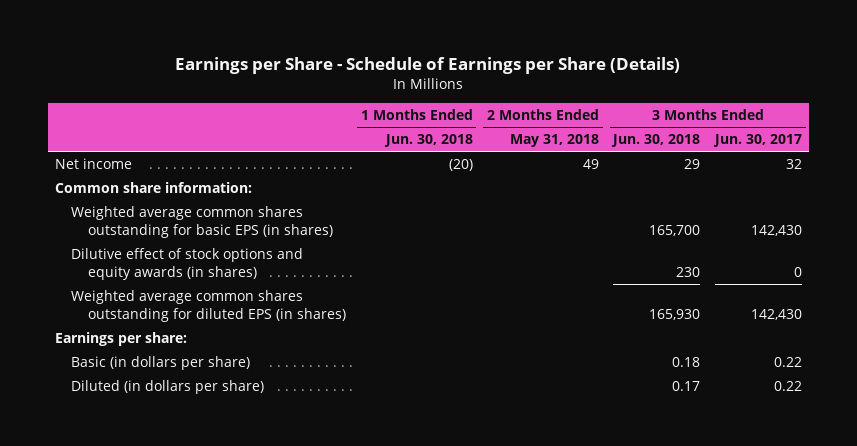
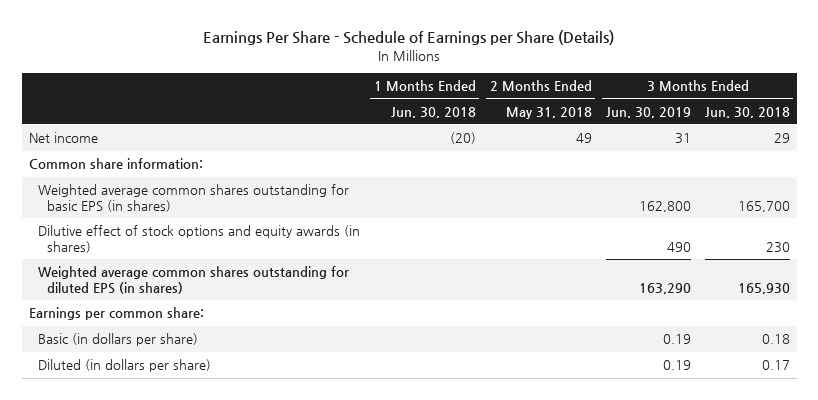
- Earnings per Share - Schedule of Earnings per Share (Details)
+ Earnings Per Share - Schedule of Earnings per Share (Details)
- | 1 Months Ended Jun. 30, 2018 | 2 Months Ended May 31, 2018 | 3 Months Ended Jun. 30, 2018 | 3 Months Ended Jun. 30, 2017
+ | 1 Months Ended Jun. 30, 2018 | 2 Months Ended May 31, 2018 | 3 Months Ended Jun. 30, 2019 | 3 Months Ended Jun. 30, 2018
- Earnings per share:
+ Earnings per common share:

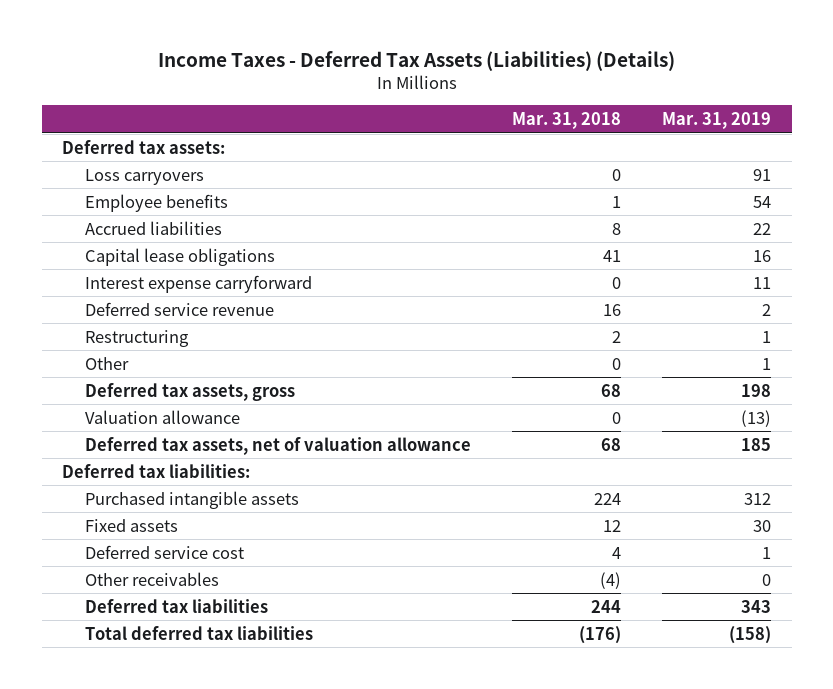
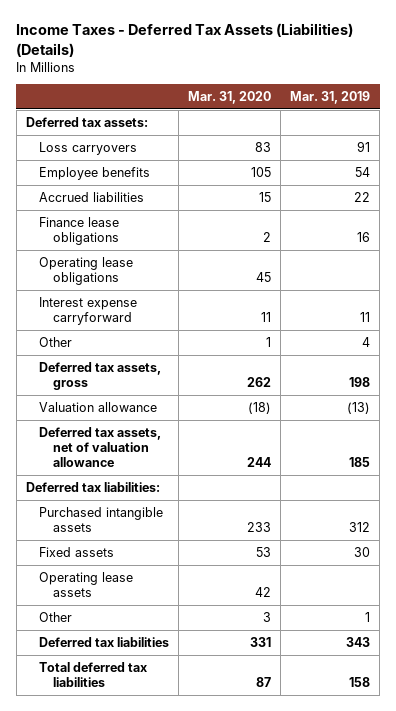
- | Mar. 31, 2018 | Mar. 31, 2019
+ | Mar. 31, 2020 | Mar. 31, 2019
- Capital lease obligations | 41 | 16
+ Finance lease obligations | 2 | 16
+ Operating lease obligations | 45 |
- Deferred service revenue | 16 | 2
- Restructuring | 2 | 1
+ Other | 1 | 4
- Deferred service cost | 4 | 1
- Other receivables | (4) | 0
+ Operating lease assets | 42 |
moved down: Other | 3 | 1
- Total deferred tax liabilities | (176) | (158)
+ Total deferred tax liabilities | 87 | 158

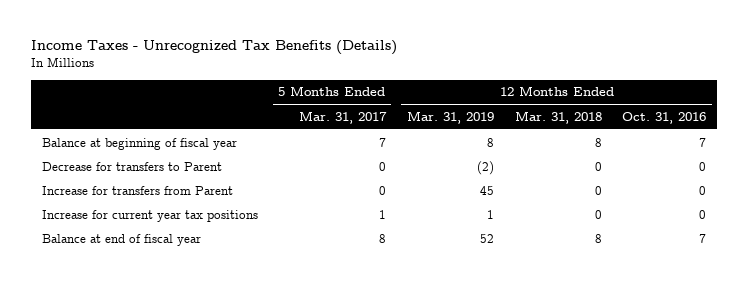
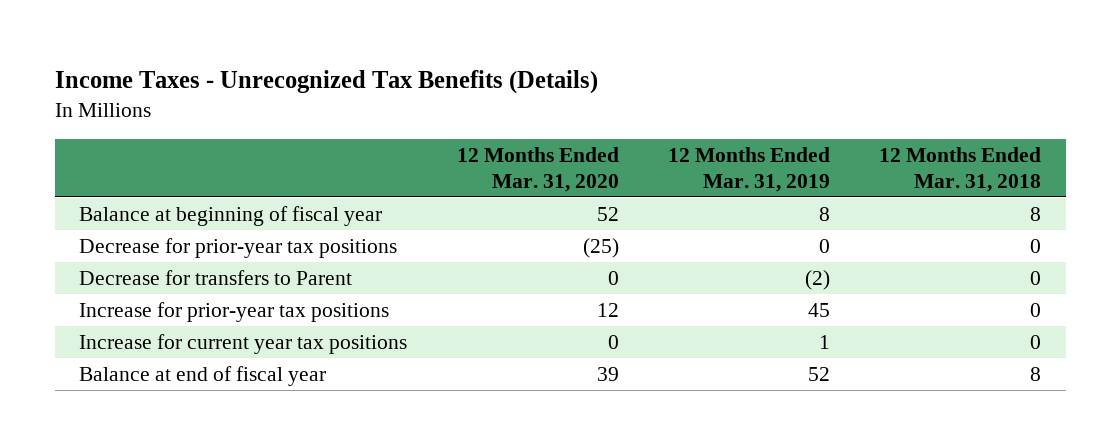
- | 5 Months Ended Mar. 31, 2017 | 12 Months Ended Mar. 31, 2019 | 12 Months Ended Mar. 31, 2018 | 12 Months Ended Oct. 31, 2016
+ | 12 Months Ended Mar. 31, 2020 | 12 Months Ended Mar. 31, 2019 | 12 Months Ended Mar. 31, 2018
+ Decrease for prior-year tax positions | (25) | 0 | 0
- Increase for transfers from Parent | 0 | 45 | 0 | 0
+ Increase for prior-year tax positions | 12 | 45 | 0

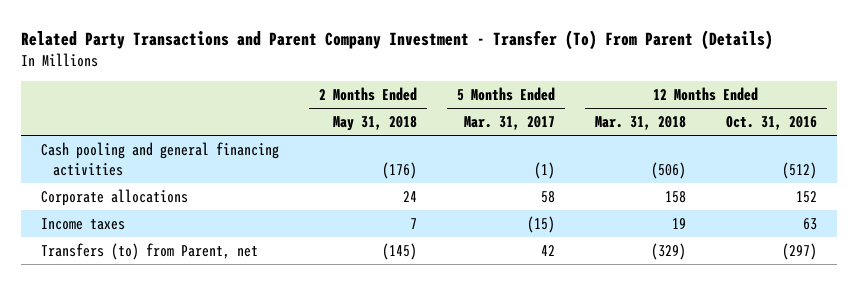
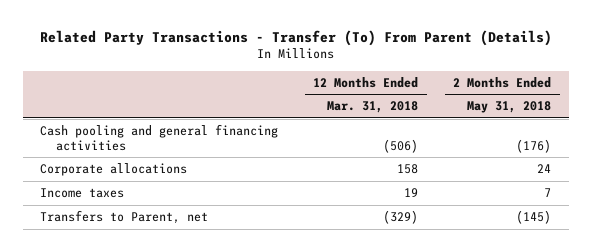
- Related Party Transactions and Parent Company Investment - Transfer (To) From Parent (Details)
+ Related Party Transactions - Transfer (To) From Parent (Details)
- | 2 Months Ended May 31, 2018 | 5 Months Ended Mar. 31, 2017 | 12 Months Ended Mar. 31, 2018 | 12 Months Ended Oct. 31, 2016
+ | 12 Months Ended Mar. 31, 2018 | 2 Months Ended May 31, 2018
- Transfers (to) from Parent, net | (145) | 42 | (329) | (297)
+ Transfers to Parent, net | (329) | (145)

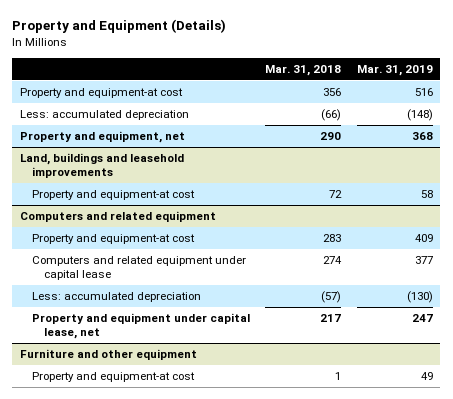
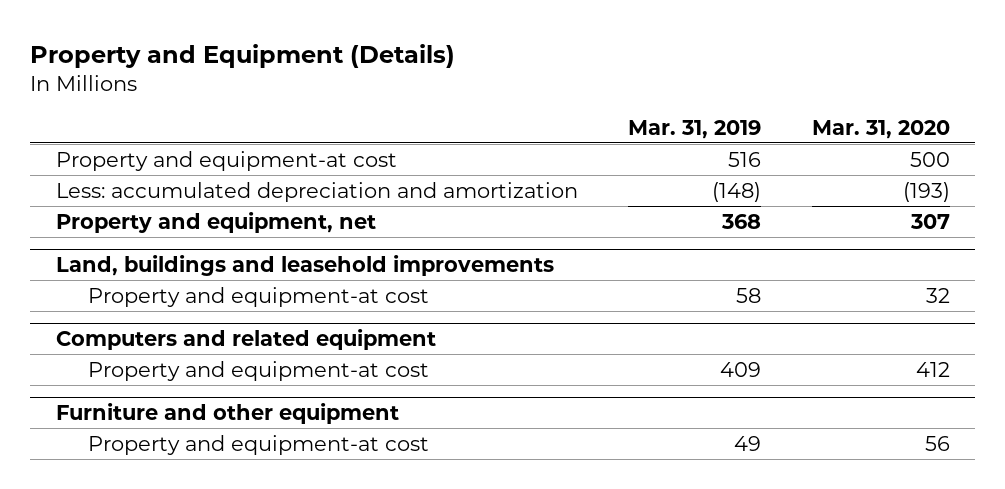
- | Mar. 31, 2018 | Mar. 31, 2019
+ | Mar. 31, 2019 | Mar. 31, 2020
- Less: accumulated depreciation | (66) | (148)
+ Less: accumulated depreciation and amortization | (148) | (193)
@ Computers and related equipment
- Computers and related equipment under capital lease | 274 | 377
- Less: accumulated depreciation | (57) | (130)
- Property and equipment under capital lease, net | 217 | 247

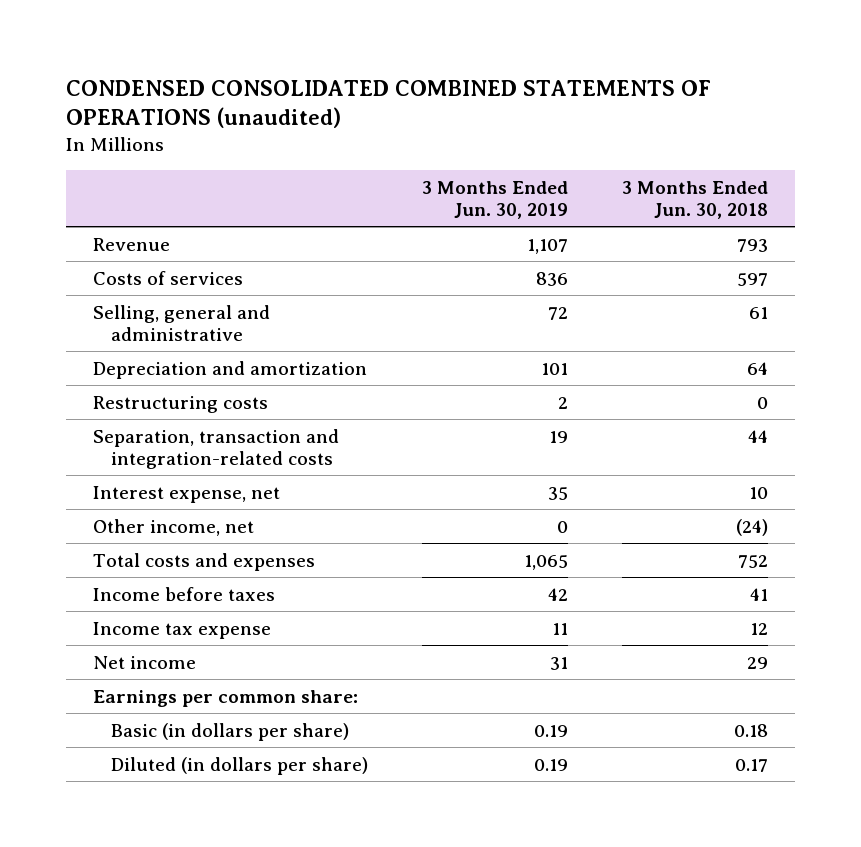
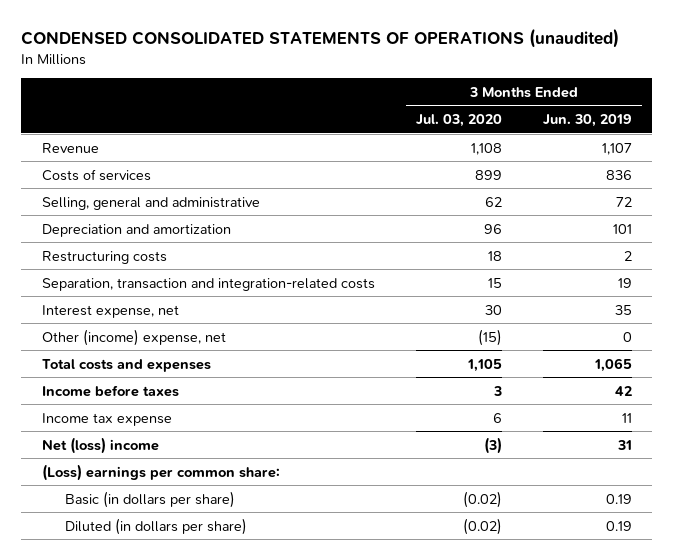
- CONDENSED CONSOLIDATED COMBINED STATEMENTS OF OPERATIONS (unaudited)
+ CONDENSED CONSOLIDATED STATEMENTS OF OPERATIONS (unaudited)
- | 3 Months Ended Jun. 30, 2019 | 3 Months Ended Jun. 30, 2018
+ | 3 Months Ended Jul. 03, 2020 | 3 Months Ended Jun. 30, 2019
- Other income, net | 0 | (24)
+ Other (income) expense, net | (15) | 0
- Net income | 31 | 29
- Earnings per common share:
+ Net (loss) income | (3) | 31
+ (Loss) earnings per common share:

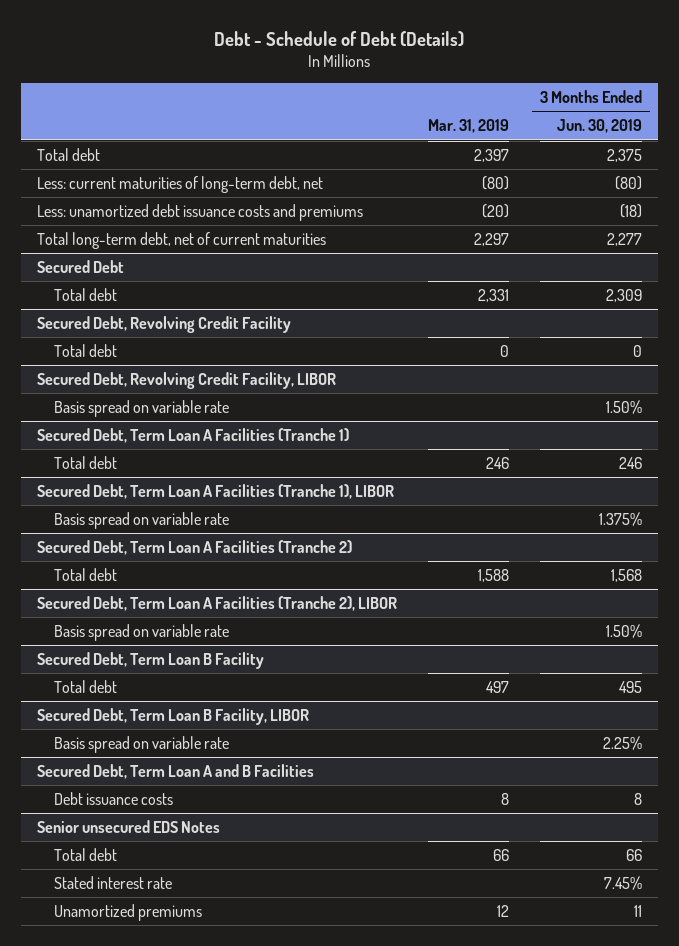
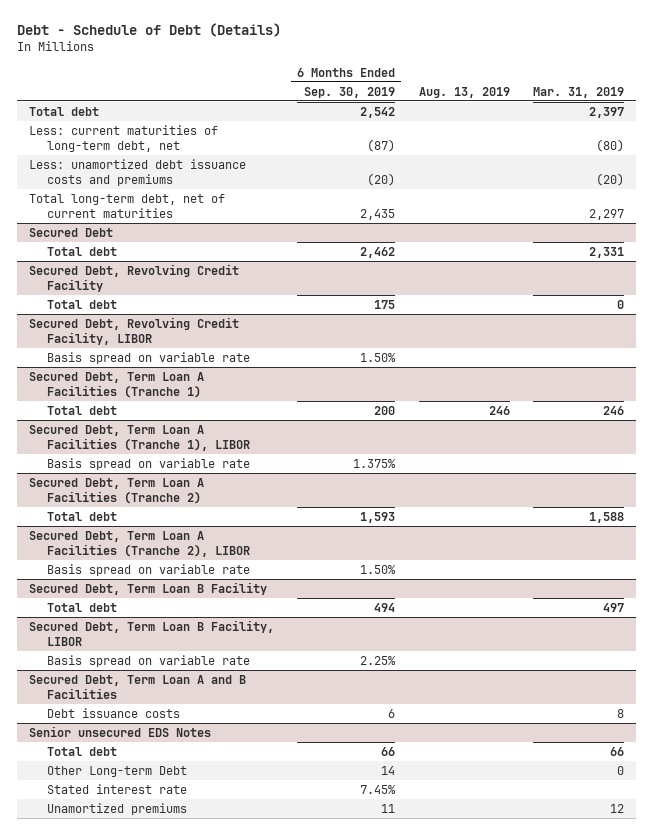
- | Mar. 31, 2019 | 3 Months Ended Jun. 30, 2019
+ | 6 Months Ended Sep. 30, 2019 | Aug. 13, 2019 | Mar. 31, 2019
@ Senior unsecured EDS Notes
+ Other Long-term Debt | 14 | | 0

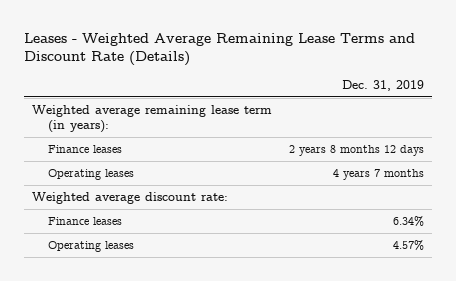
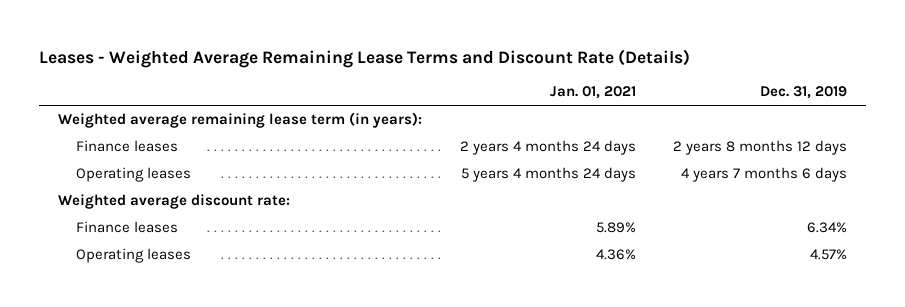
- | Dec. 31, 2019
+ | Jan. 01, 2021 | Dec. 31, 2019
- Operating leases | 4 years 7 months
+ Operating leases | 5 years 4 months 24 days | 4 years 7 months 6 days

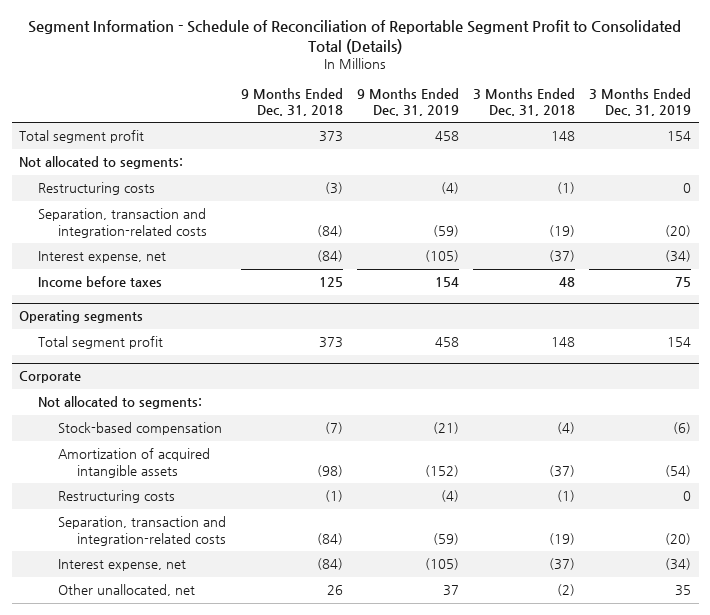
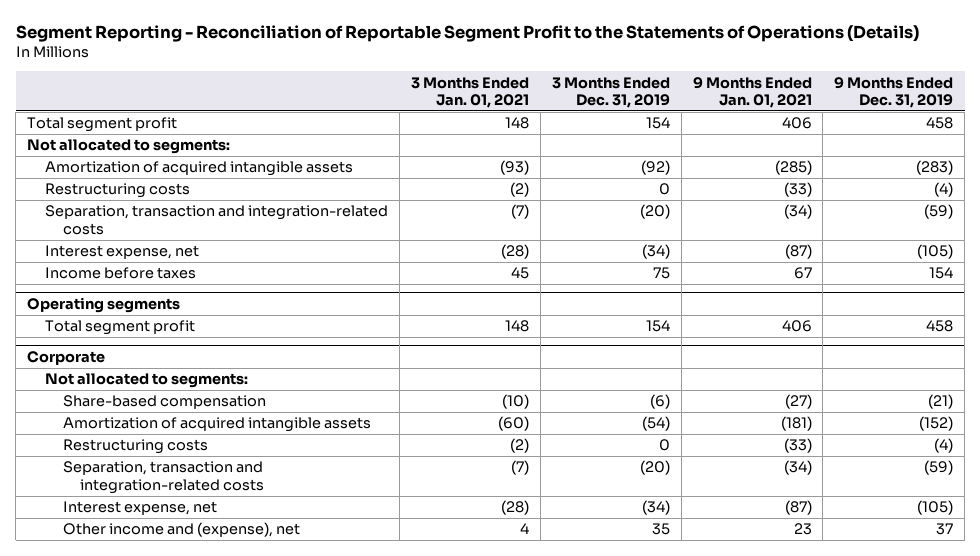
- Segment Information - Schedule of Reconciliation of Reportable Segment Profit to Consolidated Total (Details)
+ Segment Reporting - Reconciliation of Reportable Segment Profit to the Statements of Operations (Details)
- | 9 Months Ended Dec. 31, 2018 | 9 Months Ended Dec. 31, 2019 | 3 Months Ended Dec. 31, 2018 | 3 Months Ended Dec. 31, 2019
+ | 3 Months Ended Jan. 01, 2021 | 3 Months Ended Dec. 31, 2019 | 9 Months Ended Jan. 01, 2021 | 9 Months Ended Dec. 31, 2019
+ Amortization of acquired intangible assets | (93) | (92) | (285) | (283)
@ Corporate
- Stock-based compensation | (7) | (21) | (4) | (6)
+ Share-based compensation | (10) | (6) | (27) | (21)
- Other unallocated, net | 26 | 37 | (2) | 35
+ Other income and (expense), net | 4 | 35 | 23 | 37

